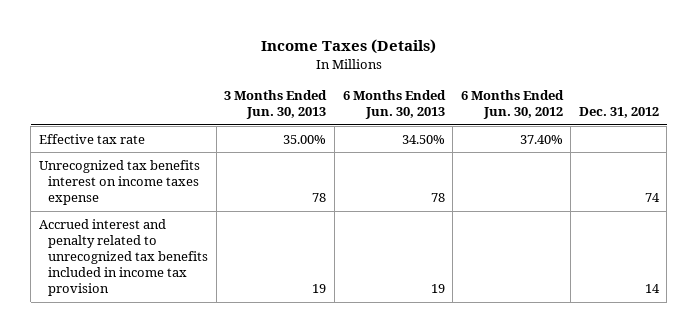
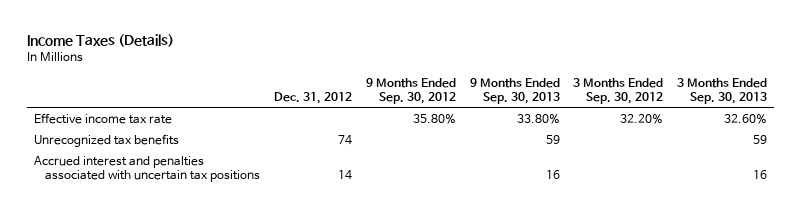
- | 3 Months Ended Jun. 30, 2013 | 6 Months Ended Jun. 30, 2013 | 6 Months Ended Jun. 30, 2012 | Dec. 31, 2012
+ | Dec. 31, 2012 | 9 Months Ended Sep. 30, 2012 | 9 Months Ended Sep. 30, 2013 | 3 Months Ended Sep. 30, 2012 | 3 Months Ended Sep. 30, 2013
- Effective tax rate | 35.00% | 34.50% | 37.40% |
- Unrecognized tax benefits interest on income taxes expense | 78 | 78 | | 74
- Accrued interest and penalty related to unrecognized tax benefits included in income tax provision | 19 | 19 | | 14
+ Effective income tax rate | | 35.80% | 33.80% | 32.20% | 32.60%
+ Unrecognized tax benefits | 74 | | 59 | | 59
+ Accrued interest and penalties associated with uncertain tax positions | 14 | | 16 | | 16

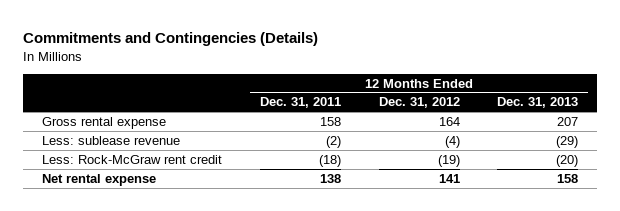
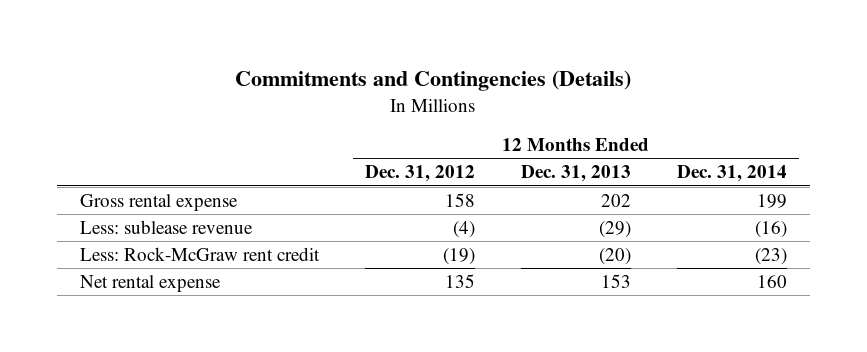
- | 12 Months Ended Dec. 31, 2011 | 12 Months Ended Dec. 31, 2012 | 12 Months Ended Dec. 31, 2013
+ | 12 Months Ended Dec. 31, 2012 | 12 Months Ended Dec. 31, 2013 | 12 Months Ended Dec. 31, 2014
- Gross rental expense | 158 | 164 | 207
+ Gross rental expense | 158 | 202 | 199
- Net rental expense | 138 | 141 | 158
+ Net rental expense | 135 | 153 | 160

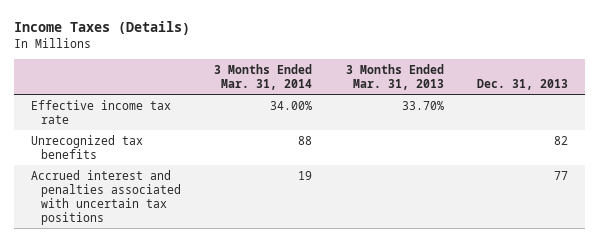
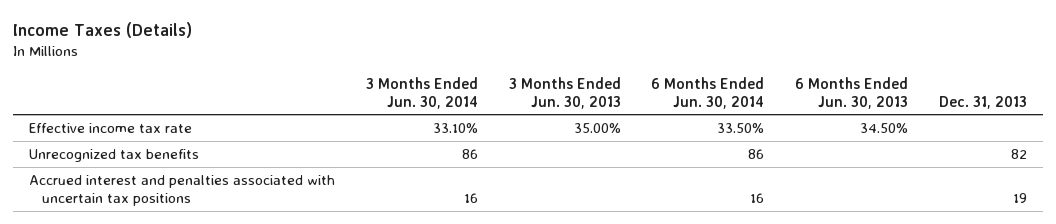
- | 3 Months Ended Mar. 31, 2014 | 3 Months Ended Mar. 31, 2013 | Dec. 31, 2013
+ | 3 Months Ended Jun. 30, 2014 | 3 Months Ended Jun. 30, 2013 | 6 Months Ended Jun. 30, 2014 | 6 Months Ended Jun. 30, 2013 | Dec. 31, 2013
- Accrued interest and penalties associated with uncertain tax positions | 19 | | 77
+ Accrued interest and penalties associated with uncertain tax positions | 16 | | 16 | | 19

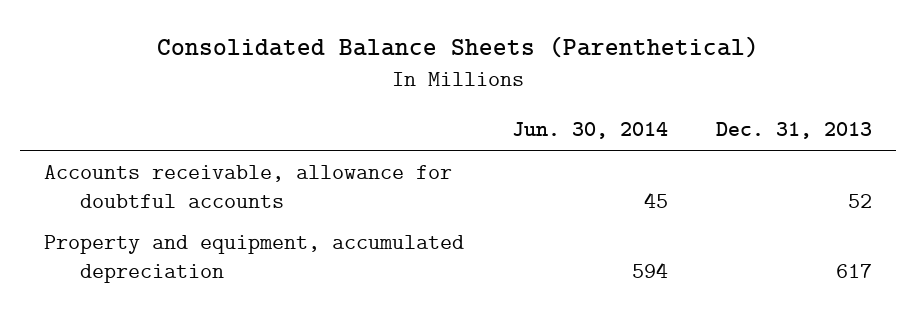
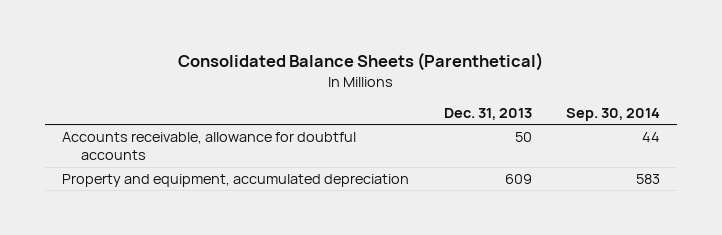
- | Jun. 30, 2014 | Dec. 31, 2013
+ | Dec. 31, 2013 | Sep. 30, 2014
- Accounts receivable, allowance for doubtful accounts | 45 | 52
- Property and equipment, accumulated depreciation | 594 | 617
+ Accounts receivable, allowance for doubtful accounts | 50 | 44
+ Property and equipment, accumulated depreciation | 609 | 583

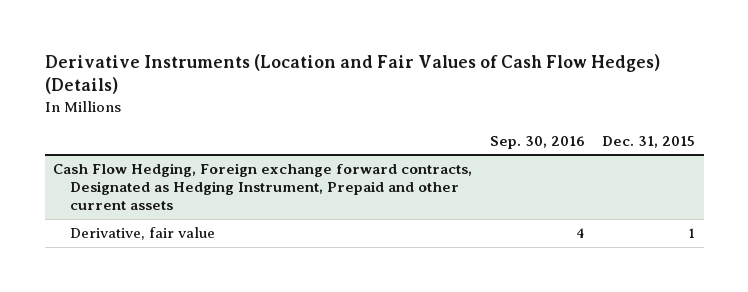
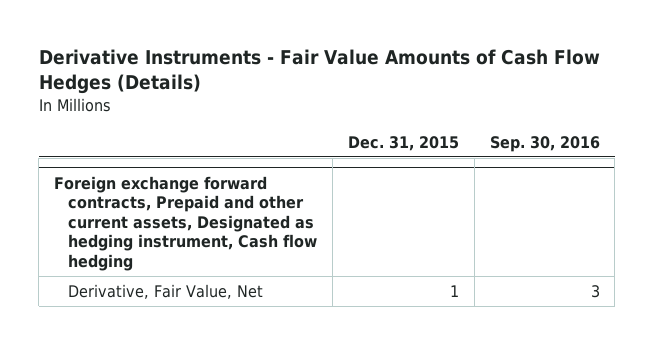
- Derivative Instruments (Location and Fair Values of Cash Flow Hedges) (Details)
+ Derivative Instruments - Fair Value Amounts of Cash Flow Hedges (Details)
- | Sep. 30, 2016 | Dec. 31, 2015
+ | Dec. 31, 2015 | Sep. 30, 2016
- Cash Flow Hedging, Foreign exchange forward contracts, Designated as Hedging Instrument, Prepaid and other current assets
- Derivative, fair value | 4 | 1
+ Foreign exchange forward contracts, Prepaid and other current assets, Designated as hedging instrument, Cash flow hedging
+ Derivative, Fair Value, Net | 1 | 3

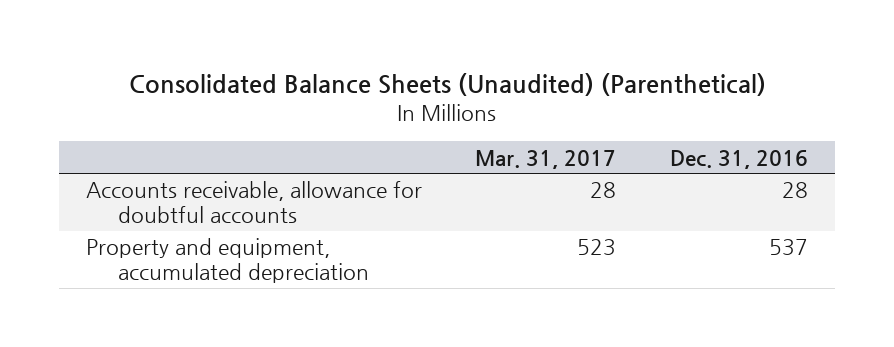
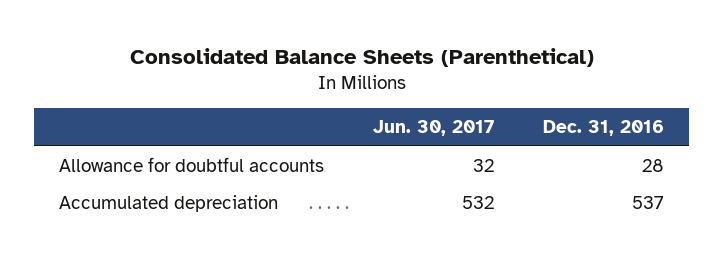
- Consolidated Balance Sheets (Unaudited) (Parenthetical)
+ Consolidated Balance Sheets (Parenthetical)
- | Mar. 31, 2017 | Dec. 31, 2016
+ | Jun. 30, 2017 | Dec. 31, 2016
- Accounts receivable, allowance for doubtful accounts | 28 | 28
- Property and equipment, accumulated depreciation | 523 | 537
+ Allowance for doubtful accounts | 32 | 28
+ Accumulated depreciation | 532 | 537

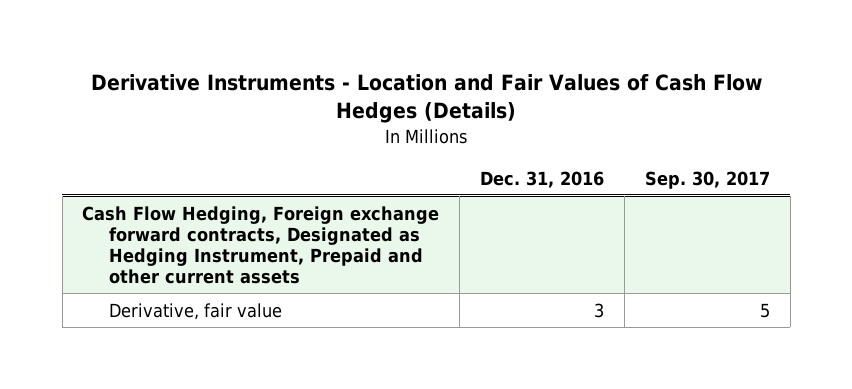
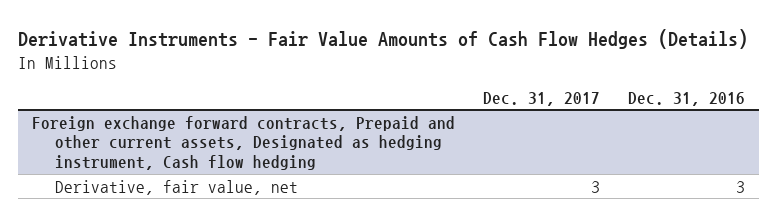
- Derivative Instruments - Location and Fair Values of Cash Flow Hedges (Details)
+ Derivative Instruments - Fair Value Amounts of Cash Flow Hedges (Details)
- | Dec. 31, 2016 | Sep. 30, 2017
+ | Dec. 31, 2017 | Dec. 31, 2016
- Cash Flow Hedging, Foreign exchange forward contracts, Designated as Hedging Instrument, Prepaid and other current assets
- Derivative, fair value | 3 | 5
+ Foreign exchange forward contracts, Prepaid and other current assets, Designated as hedging instrument, Cash flow hedging
+ Derivative, fair value, net | 3 | 3

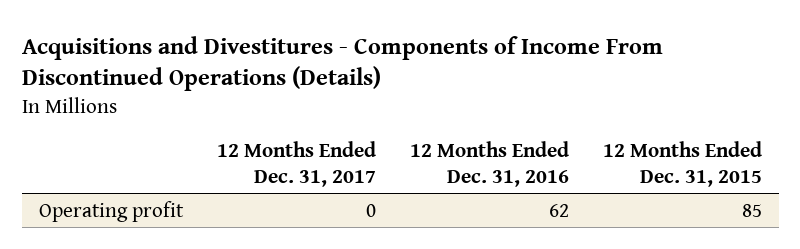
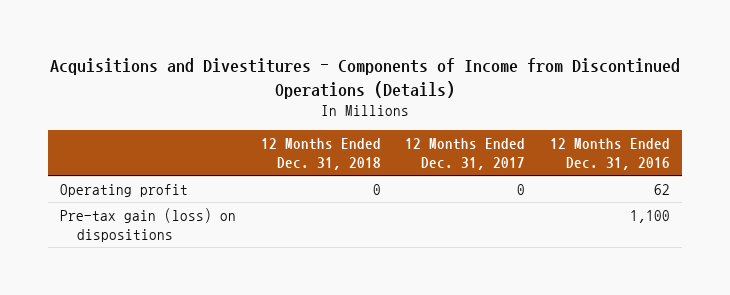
- Acquisitions and Divestitures - Components of Income From Discontinued Operations (Details)
+ Acquisitions and Divestitures - Components of Income from Discontinued Operations (Details)
- | 12 Months Ended Dec. 31, 2017 | 12 Months Ended Dec. 31, 2016 | 12 Months Ended Dec. 31, 2015
+ | 12 Months Ended Dec. 31, 2018 | 12 Months Ended Dec. 31, 2017 | 12 Months Ended Dec. 31, 2016
+ Pre-tax gain (loss) on dispositions | | | 1,100

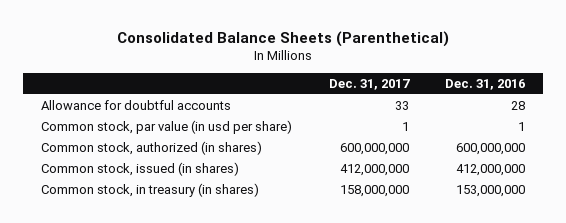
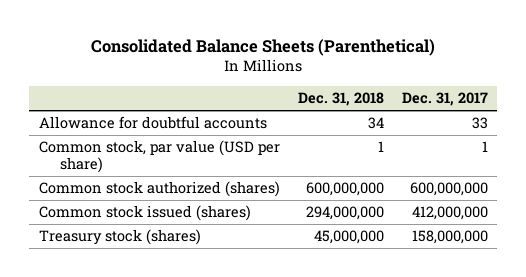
- | Dec. 31, 2017 | Dec. 31, 2016
+ | Dec. 31, 2018 | Dec. 31, 2017
- Common stock, par value (in usd per share) | 1 | 1
- Common stock, authorized (in shares) | 600,000,000 | 600,000,000
- Common stock, issued (in shares) | 412,000,000 | 412,000,000
- Common stock, in treasury (in shares) | 158,000,000 | 153,000,000
+ Common stock, par value (USD per share) | 1 | 1
+ Common stock authorized (shares) | 600,000,000 | 600,000,000
+ Common stock issued (shares) | 294,000,000 | 412,000,000
+ Treasury stock (shares) | 45,000,000 | 158,000,000

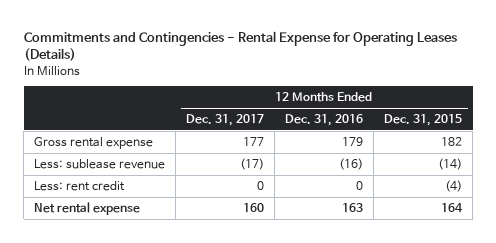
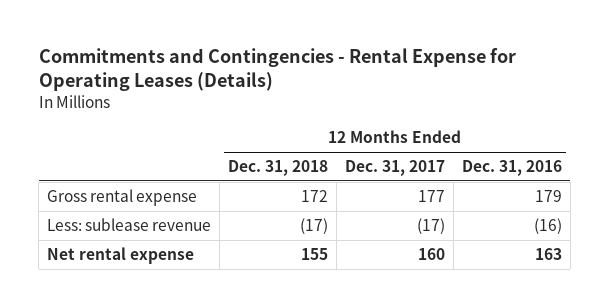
- | 12 Months Ended Dec. 31, 2017 | 12 Months Ended Dec. 31, 2016 | 12 Months Ended Dec. 31, 2015
+ | 12 Months Ended Dec. 31, 2018 | 12 Months Ended Dec. 31, 2017 | 12 Months Ended Dec. 31, 2016
- Less: rent credit | 0 | 0 | (4)

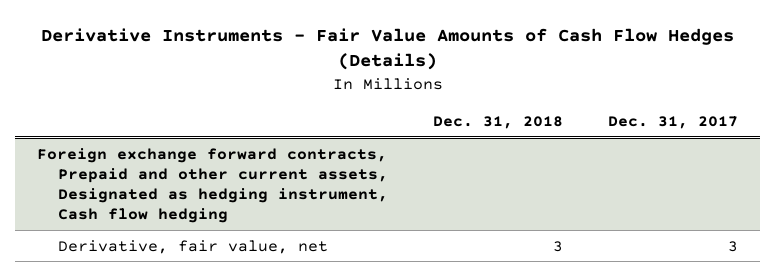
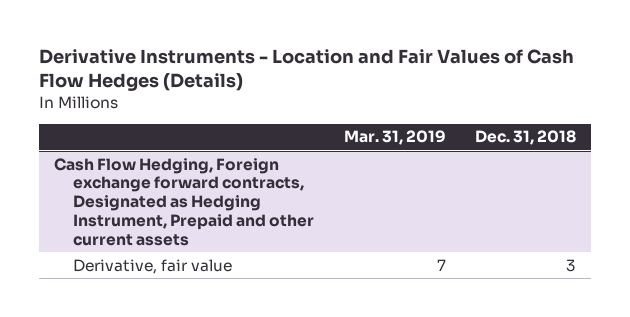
- Derivative Instruments - Fair Value Amounts of Cash Flow Hedges (Details)
+ Derivative Instruments - Location and Fair Values of Cash Flow Hedges (Details)
- | Dec. 31, 2018 | Dec. 31, 2017
+ | Mar. 31, 2019 | Dec. 31, 2018
- Foreign exchange forward contracts, Prepaid and other current assets, Designated as hedging instrument, Cash flow hedging
- Derivative, fair value, net | 3 | 3
+ Cash Flow Hedging, Foreign exchange forward contracts, Designated as Hedging Instrument, Prepaid and other current assets
+ Derivative, fair value | 7 | 3

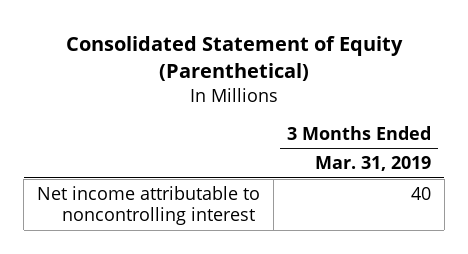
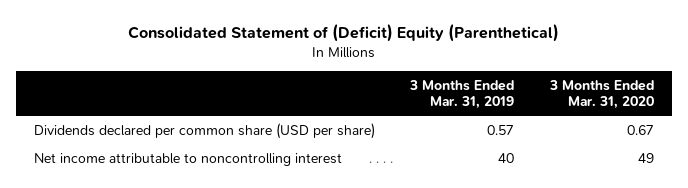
- Consolidated Statement of Equity (Parenthetical)
+ Consolidated Statement of (Deficit) Equity (Parenthetical)
- | 3 Months Ended Mar. 31, 2019
+ | 3 Months Ended Mar. 31, 2019 | 3 Months Ended Mar. 31, 2020
+ Dividends declared per common share (USD per share) | 0.57 | 0.67

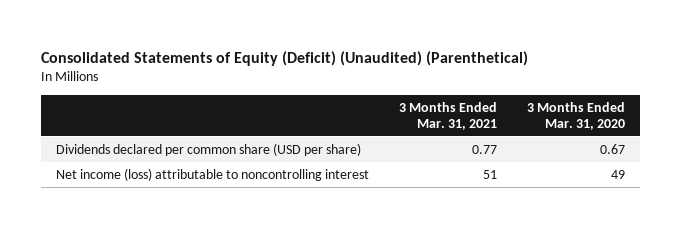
- Consolidated Statement of (Deficit) Equity (Parenthetical)
+ Consolidated Statements of Equity (Deficit) (Unaudited) (Parenthetical)
- | 3 Months Ended Mar. 31, 2019 | 3 Months Ended Mar. 31, 2020
+ | 3 Months Ended Mar. 31, 2021 | 3 Months Ended Mar. 31, 2020
- Net income attributable to noncontrolling interest | 40 | 49
+ Net income (loss) attributable to noncontrolling interest | 51 | 49

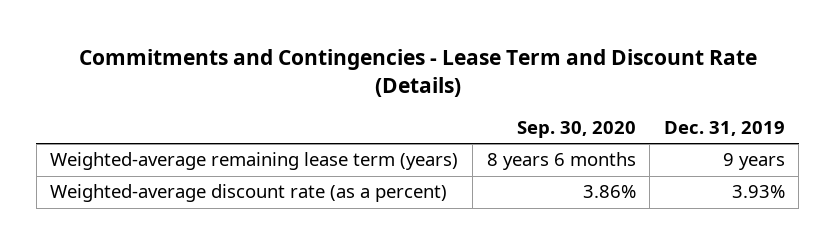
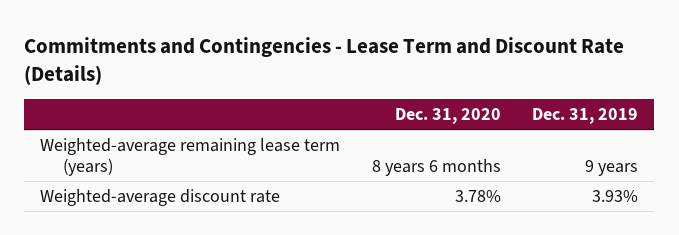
- | Sep. 30, 2020 | Dec. 31, 2019
+ | Dec. 31, 2020 | Dec. 31, 2019
- Weighted-average discount rate (as a percent) | 3.86% | 3.93%
+ Weighted-average discount rate | 3.78% | 3.93%

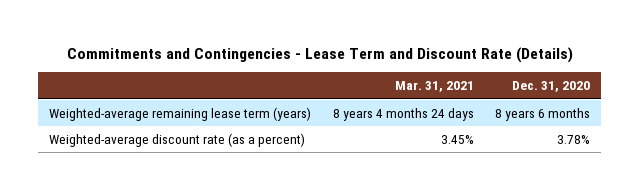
- | Dec. 31, 2020 | Dec. 31, 2019
+ | Mar. 31, 2021 | Dec. 31, 2020
- Weighted-average discount rate | 3.78% | 3.93%
+ Weighted-average discount rate (as a percent) | 3.45% | 3.78%

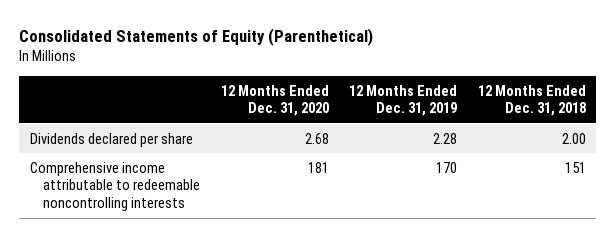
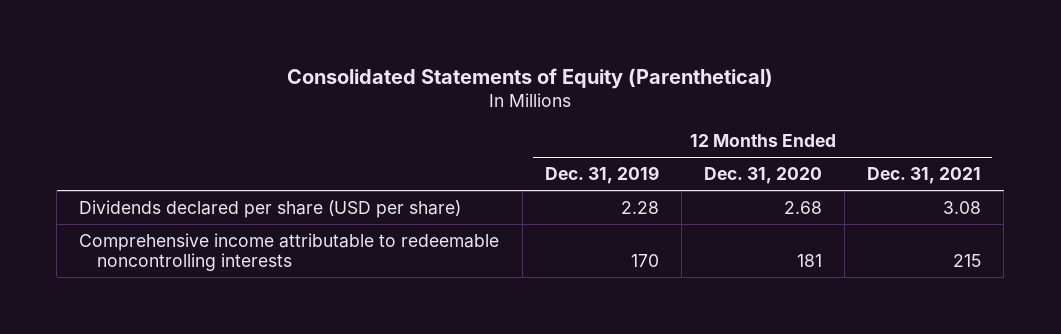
- | 12 Months Ended Dec. 31, 2020 | 12 Months Ended Dec. 31, 2019 | 12 Months Ended Dec. 31, 2018
+ | 12 Months Ended Dec. 31, 2019 | 12 Months Ended Dec. 31, 2020 | 12 Months Ended Dec. 31, 2021
- Dividends declared per share | 2.68 | 2.28 | 2.00
+ Dividends declared per share (USD per share) | 2.28 | 2.68 | 3.08

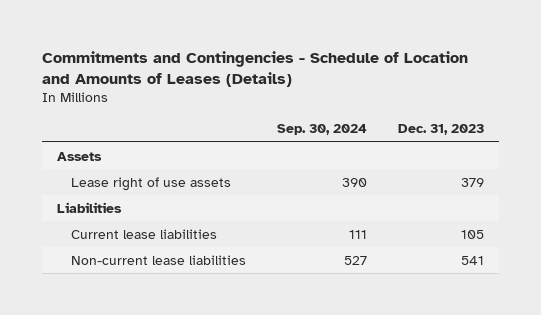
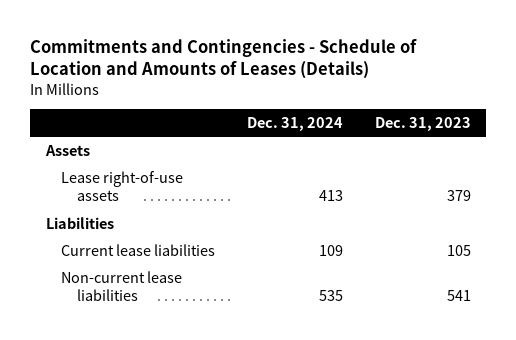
- | Sep. 30, 2024 | Dec. 31, 2023
+ | Dec. 31, 2024 | Dec. 31, 2023
- Lease right of use assets | 390 | 379
+ Lease right-of-use assets | 413 | 379

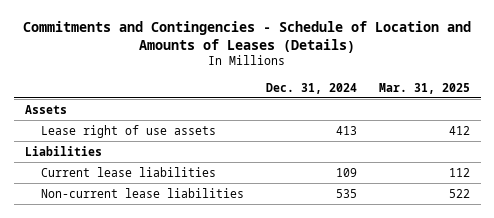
- | Dec. 31, 2024 | Dec. 31, 2023
+ | Dec. 31, 2024 | Mar. 31, 2025
- Lease right-of-use assets | 413 | 379
+ Lease right of use assets | 413 | 412

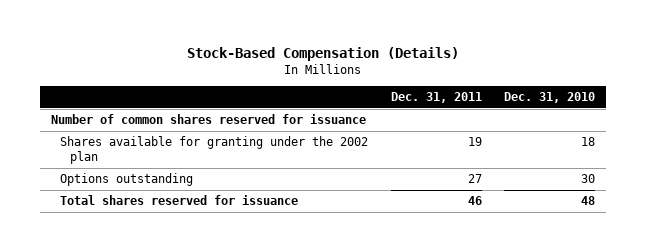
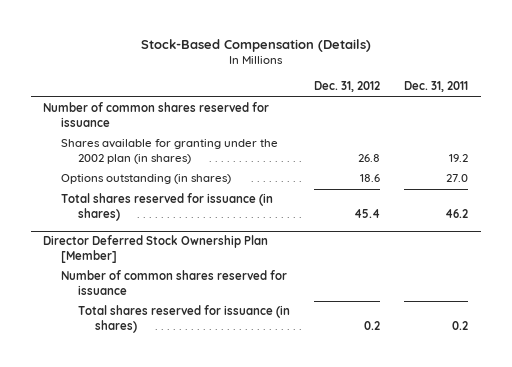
- | Dec. 31, 2011 | Dec. 31, 2010
+ | Dec. 31, 2012 | Dec. 31, 2011
- Shares available for granting under the 2002 plan | 19 | 18
- Options outstanding | 27 | 30
- Total shares reserved for issuance | 46 | 48
+ Shares available for granting under the 2002 plan (in shares) | 26.8 | 19.2
+ Options outstanding (in shares) | 18.6 | 27.0
+ Total shares reserved for issuance (in shares) | 45.4 | 46.2
+ Director Deferred Stock Ownership Plan [Member]
+ Number of common shares reserved for issuance
+ Total shares reserved for issuance (in shares) | 0.2 | 0.2

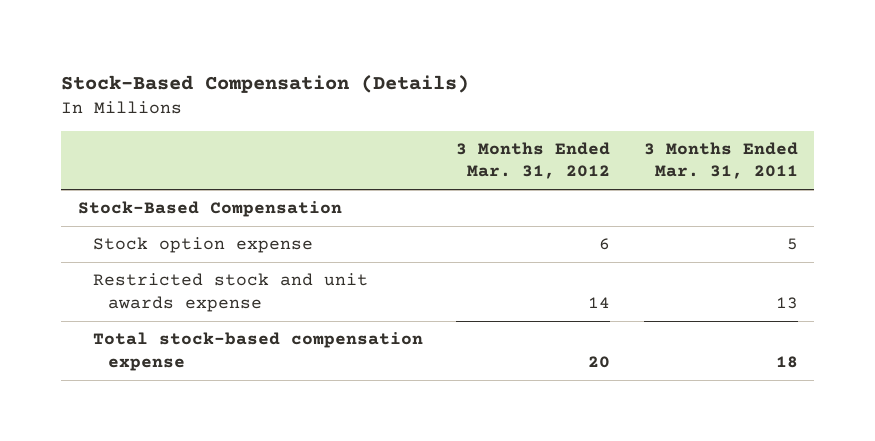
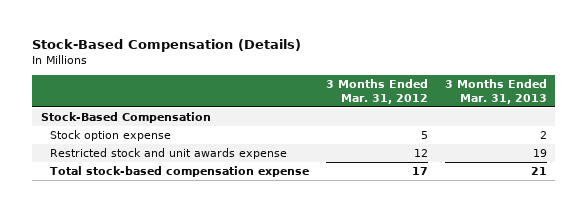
- | 3 Months Ended Mar. 31, 2012 | 3 Months Ended Mar. 31, 2011
+ | 3 Months Ended Mar. 31, 2012 | 3 Months Ended Mar. 31, 2013
- Stock option expense | 6 | 5
- Restricted stock and unit awards expense | 14 | 13
- Total stock-based compensation expense | 20 | 18
+ Stock option expense | 5 | 2
+ Restricted stock and unit awards expense | 12 | 19
+ Total stock-based compensation expense | 17 | 21

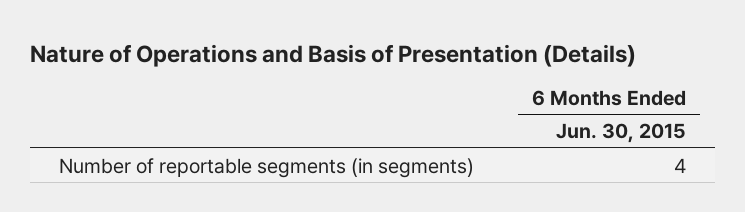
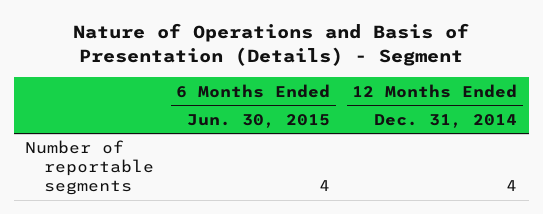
- Nature of Operations and Basis of Presentation (Details)
+ Nature of Operations and Basis of Presentation (Details) - Segment
- | 6 Months Ended Jun. 30, 2015
+ | 6 Months Ended Jun. 30, 2015 | 12 Months Ended Dec. 31, 2014
- Number of reportable segments (in segments) | 4
+ Number of reportable segments | 4 | 4

